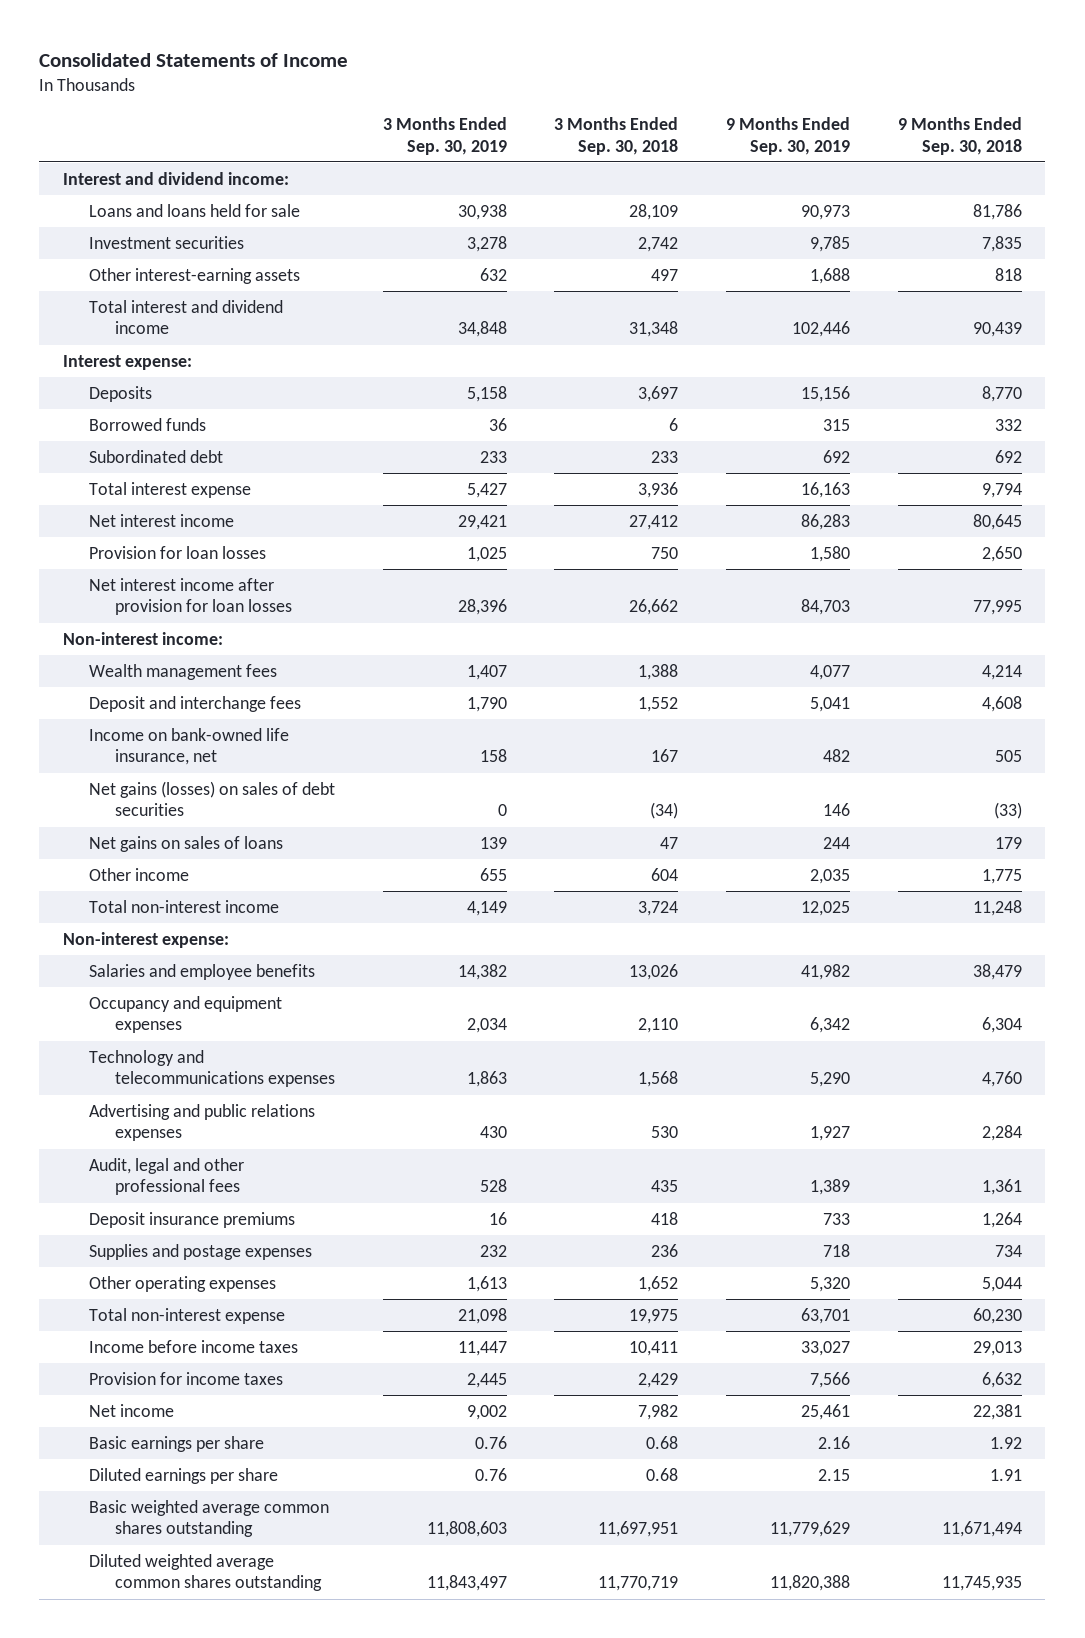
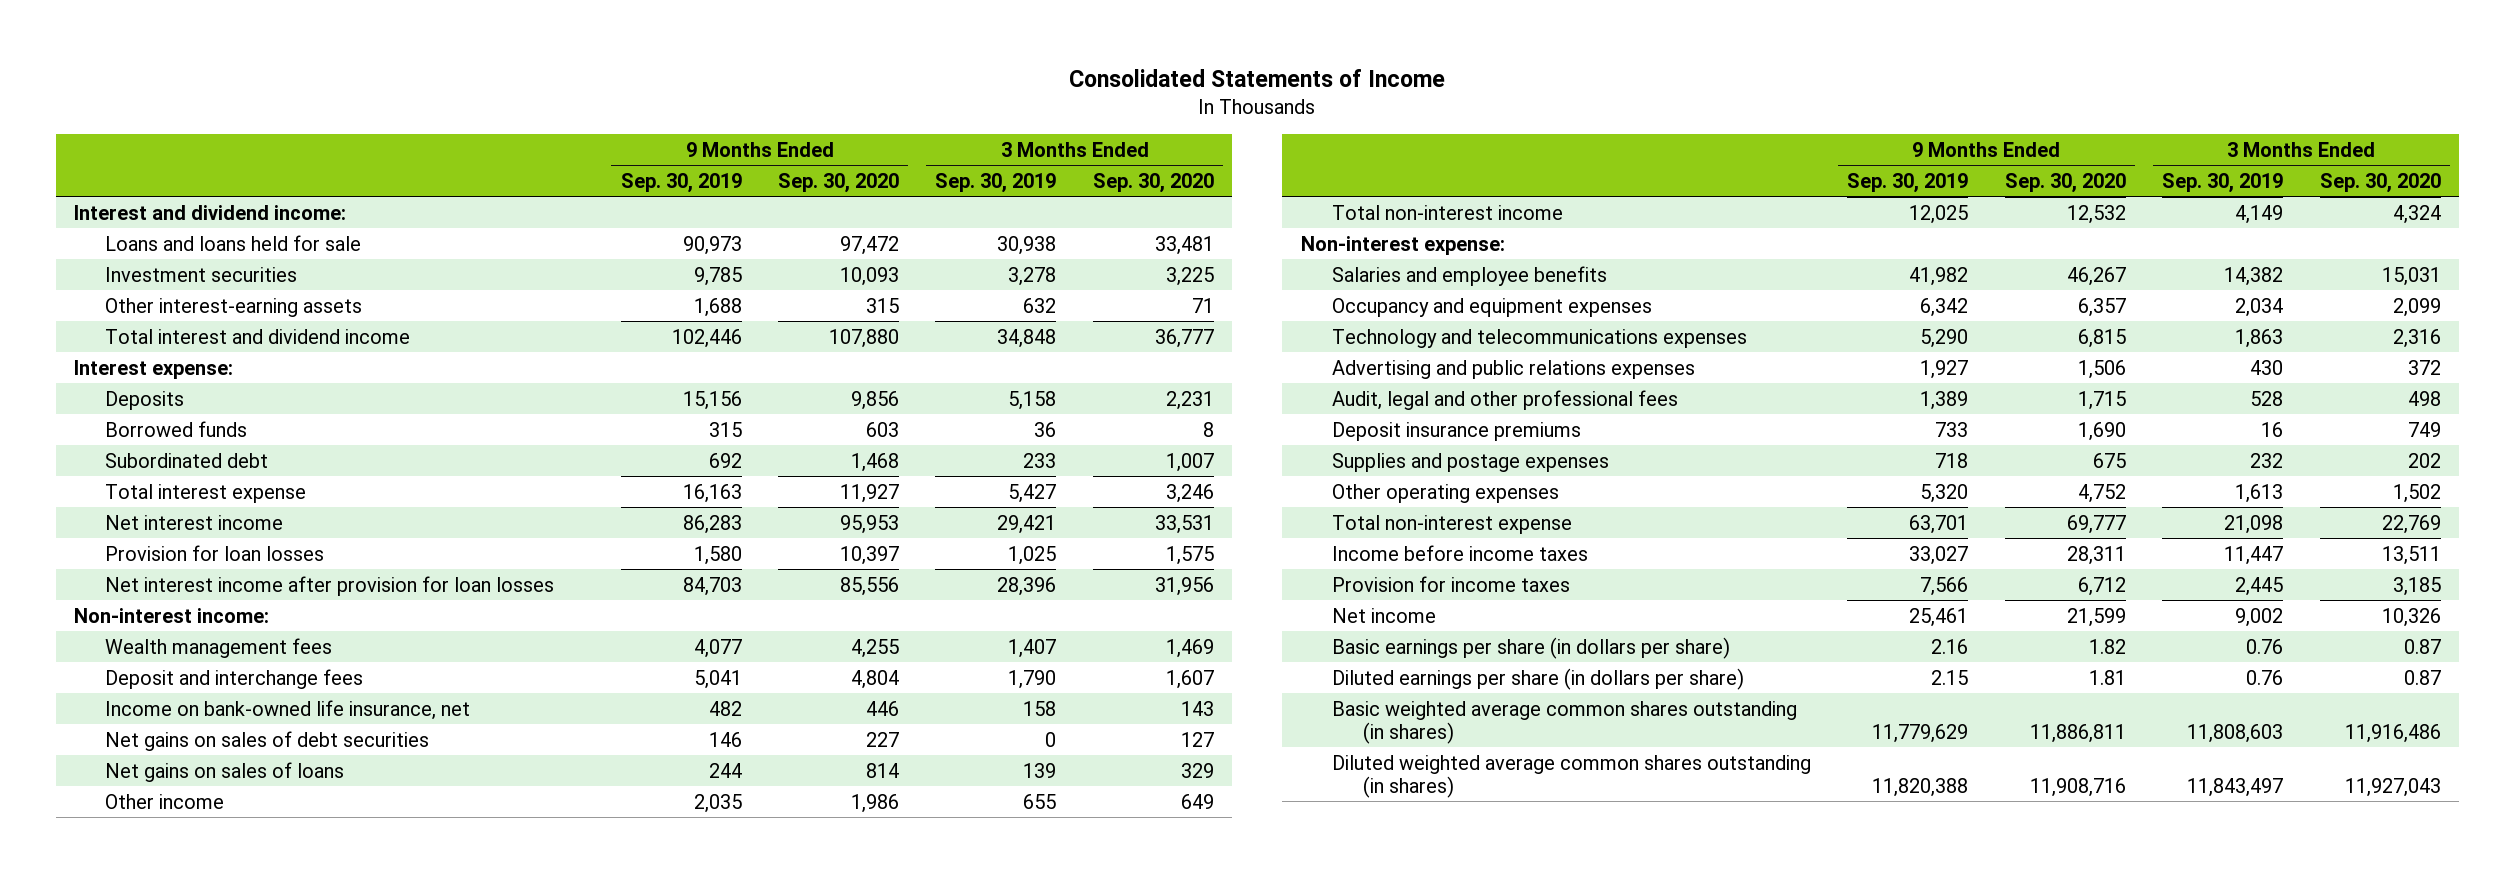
- | 3 Months Ended Sep. 30, 2019 | 3 Months Ended Sep. 30, 2018 | 9 Months Ended Sep. 30, 2019 | 9 Months Ended Sep. 30, 2018
+ | 9 Months Ended Sep. 30, 2019 | 9 Months Ended Sep. 30, 2020 | 3 Months Ended Sep. 30, 2019 | 3 Months Ended Sep. 30, 2020
- Net gains (losses) on sales of debt securities | 0 | (34) | 146 | (33)
+ Net gains on sales of debt securities | 146 | 227 | 0 | 127
- Basic earnings per share | 0.76 | 0.68 | 2.16 | 1.92
- Diluted earnings per share | 0.76 | 0.68 | 2.15 | 1.91
- Basic weighted average common shares outstanding | 11,808,603 | 11,697,951 | 11,779,629 | 11,671,494
- Diluted weighted average common shares outstanding | 11,843,497 | 11,770,719 | 11,820,388 | 11,745,935
+ Basic earnings per share (in dollars per share) | 2.16 | 1.82 | 0.76 | 0.87
+ Diluted earnings per share (in dollars per share) | 2.15 | 1.81 | 0.76 | 0.87
+ Basic weighted average common shares outstanding (in shares) | 11,779,629 | 11,886,811 | 11,808,603 | 11,916,486
+ Diluted weighted average common shares outstanding (in shares) | 11,820,388 | 11,908,716 | 11,843,497 | 11,927,043

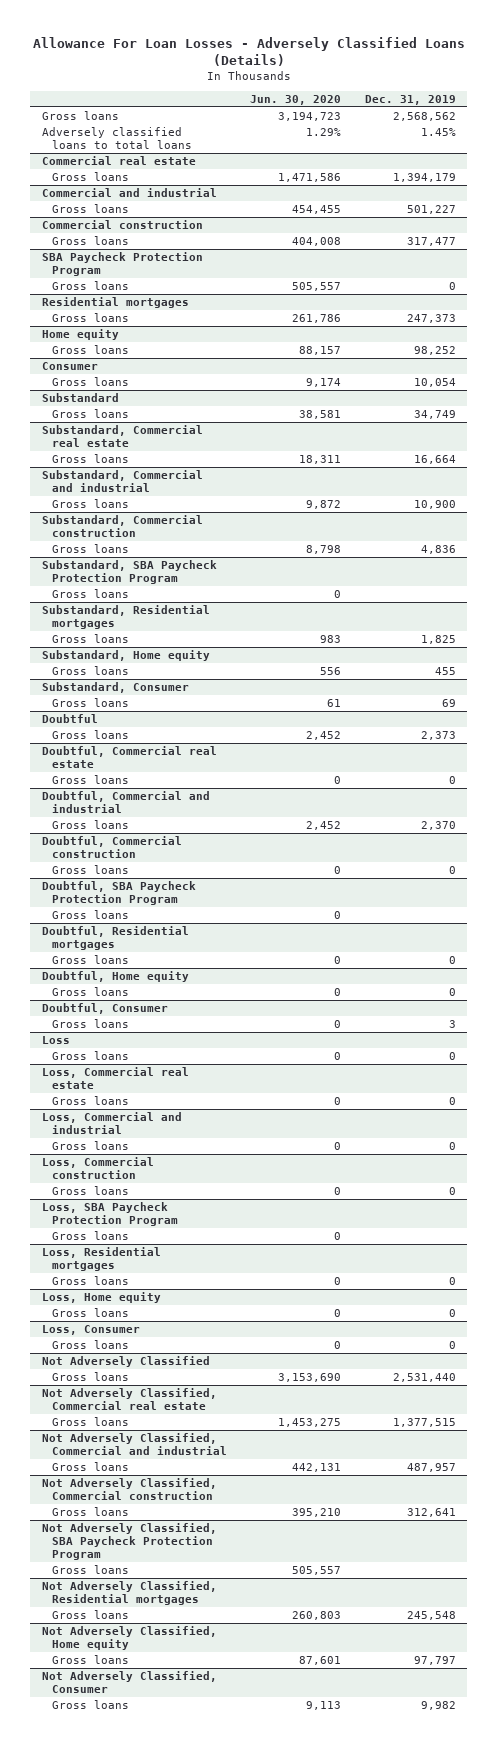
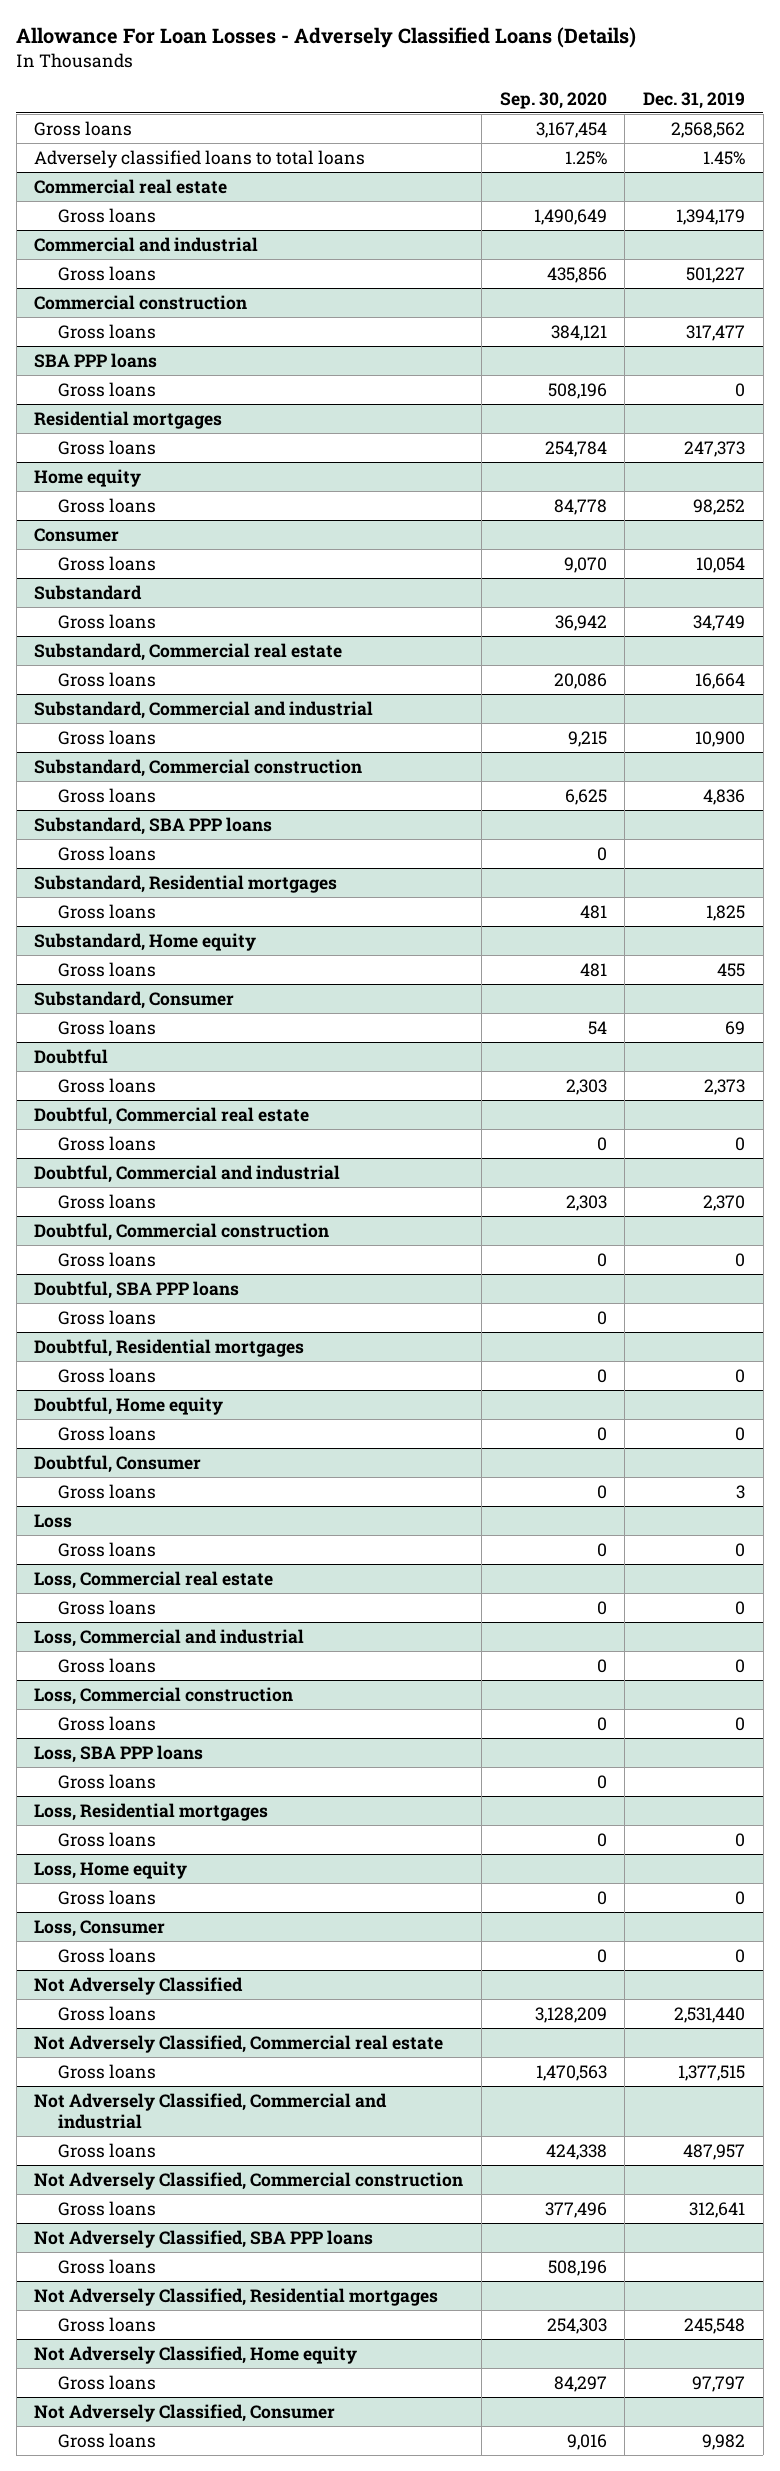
- | Jun. 30, 2020 | Dec. 31, 2019
+ | Sep. 30, 2020 | Dec. 31, 2019
- SBA Paycheck Protection Program
+ SBA PPP loans
- Substandard, SBA Paycheck Protection Program
+ Substandard, SBA PPP loans
- Doubtful, SBA Paycheck Protection Program
+ Doubtful, SBA PPP loans
- Loss, SBA Paycheck Protection Program
+ Loss, SBA PPP loans
- Not Adversely Classified, SBA Paycheck Protection Program
+ Not Adversely Classified, SBA PPP loans

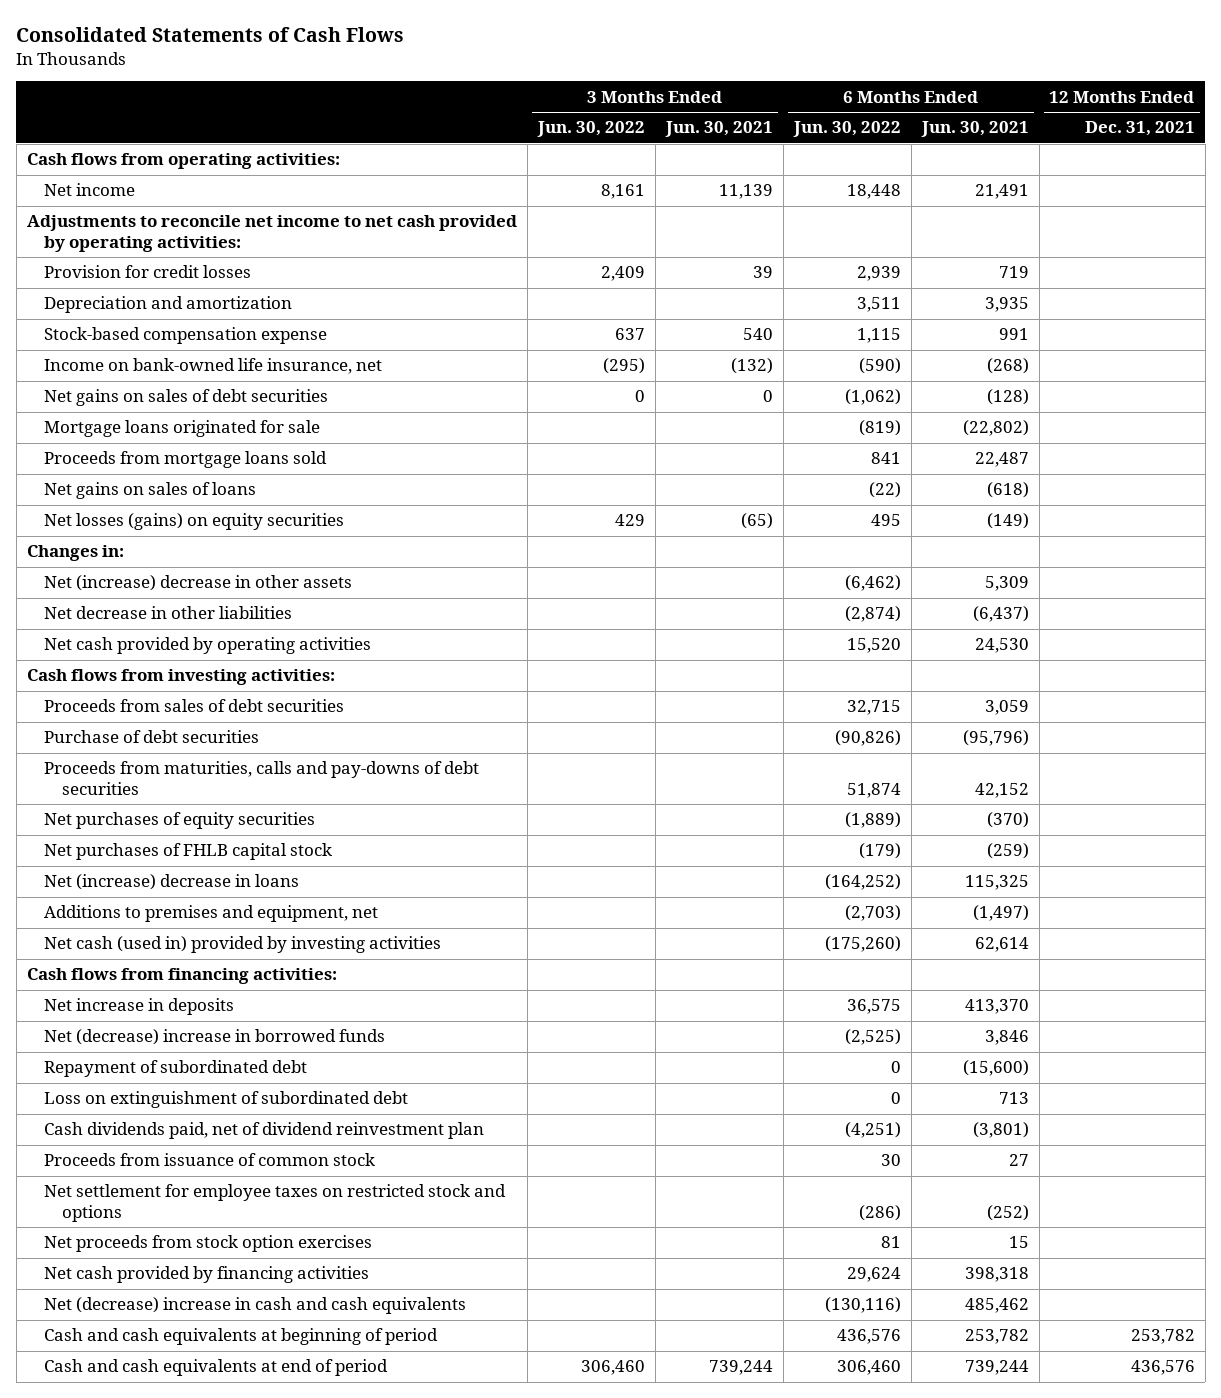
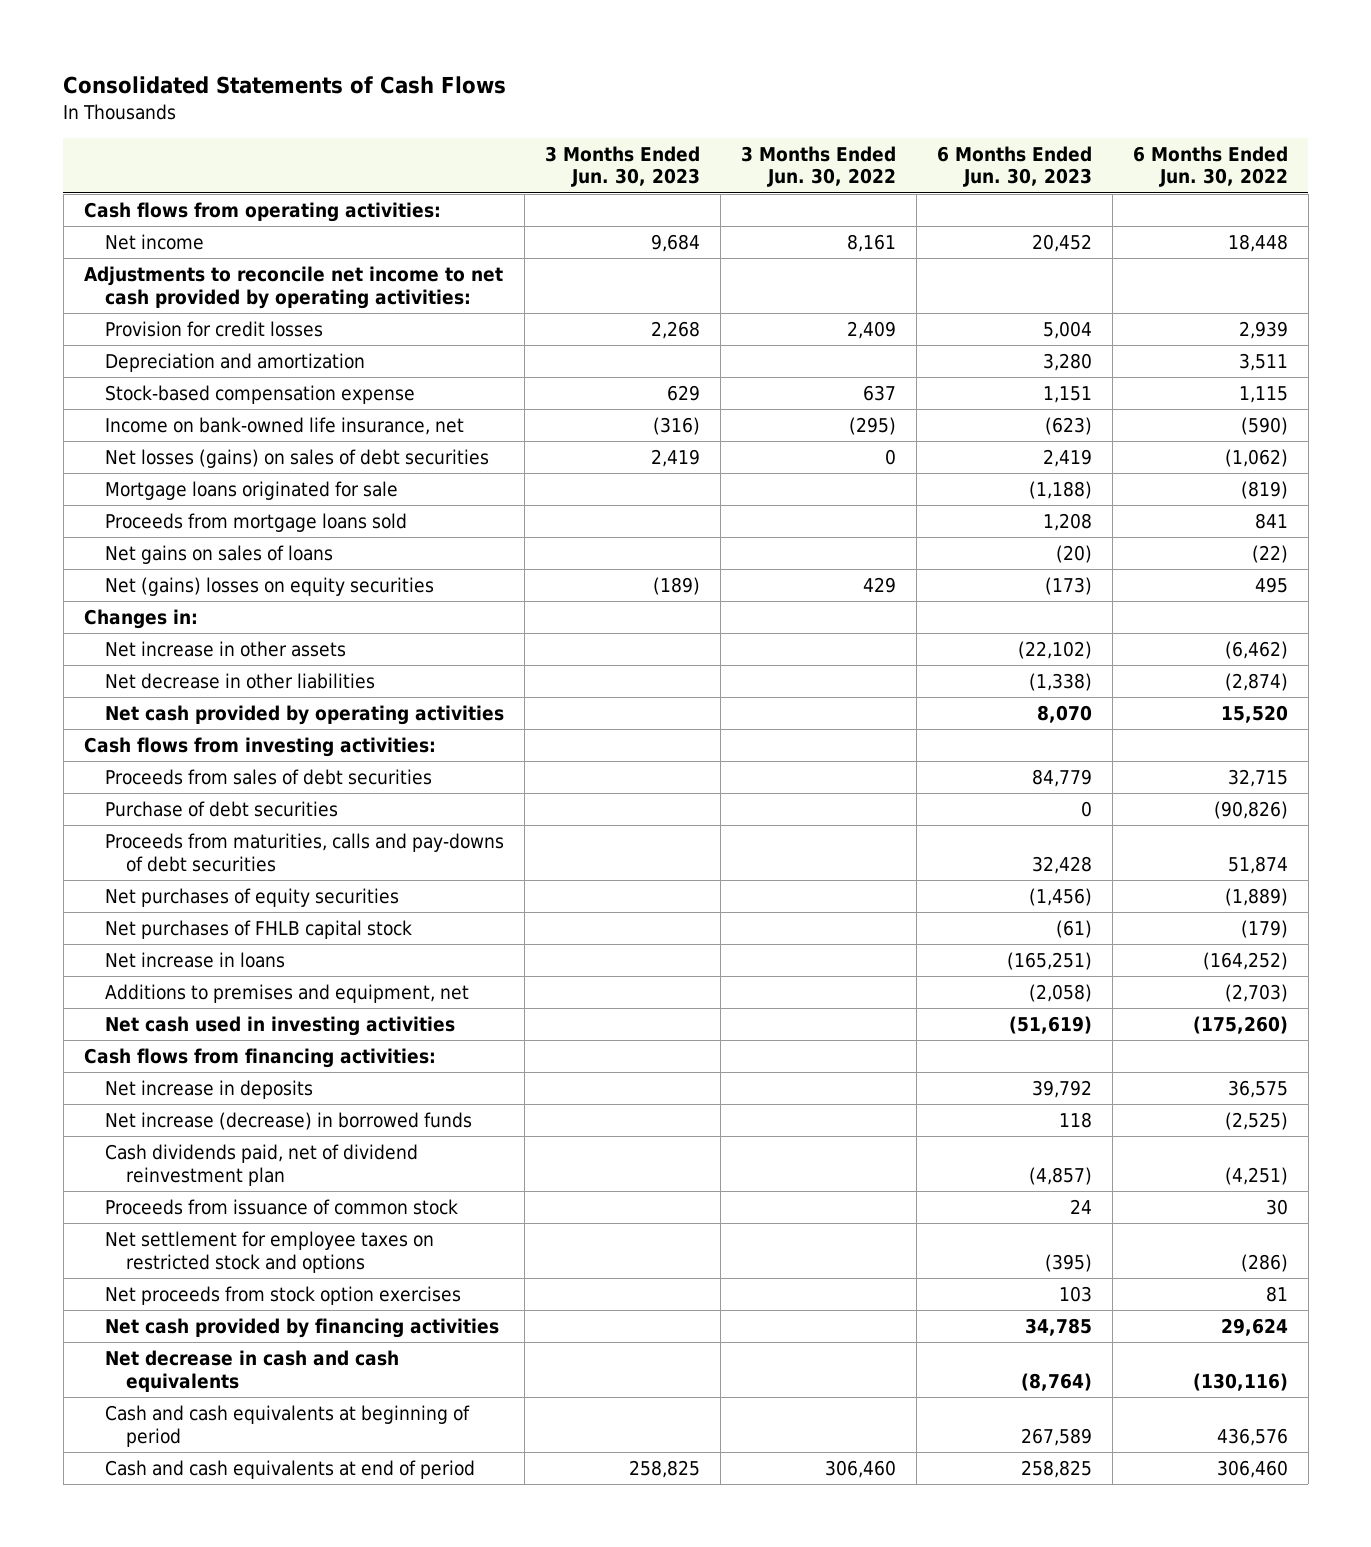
- | 3 Months Ended Jun. 30, 2022 | 3 Months Ended Jun. 30, 2021 | 6 Months Ended Jun. 30, 2022 | 6 Months Ended Jun. 30, 2021 | 12 Months Ended Dec. 31, 2021
+ | 3 Months Ended Jun. 30, 2023 | 3 Months Ended Jun. 30, 2022 | 6 Months Ended Jun. 30, 2023 | 6 Months Ended Jun. 30, 2022
- Net gains on sales of debt securities | 0 | 0 | (1,062) | (128) |
+ Net losses (gains) on sales of debt securities | 2,419 | 0 | 2,419 | (1,062)
- Net losses (gains) on equity securities | 429 | (65) | 495 | (149) |
+ Net (gains) losses on equity securities | (189) | 429 | (173) | 495
- Net (increase) decrease in other assets | | | (6,462) | 5,309 |
+ Net increase in other assets | | | (22,102) | (6,462)
- Net (increase) decrease in loans | | | (164,252) | 115,325 |
+ Net increase in loans | | | (165,251) | (164,252)
- Net cash (used in) provided by investing activities | | | (175,260) | 62,614 |
+ Net cash used in investing activities | | | (51,619) | (175,260)
- Net (decrease) increase in borrowed funds | | | (2,525) | 3,846 |
- Repayment of subordinated debt | | | 0 | (15,600) |
- Loss on extinguishment of subordinated debt | | | 0 | 713 |
+ Net increase (decrease) in borrowed funds | | | 118 | (2,525)
- Net (decrease) increase in cash and cash equivalents | | | (130,116) | 485,462 |
+ Net decrease in cash and cash equivalents | | | (8,764) | (130,116)

